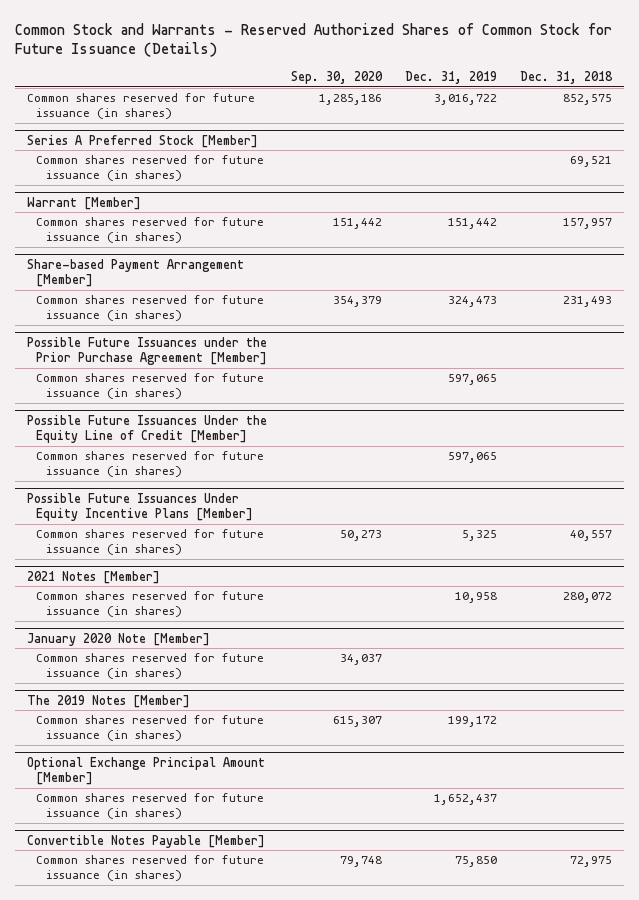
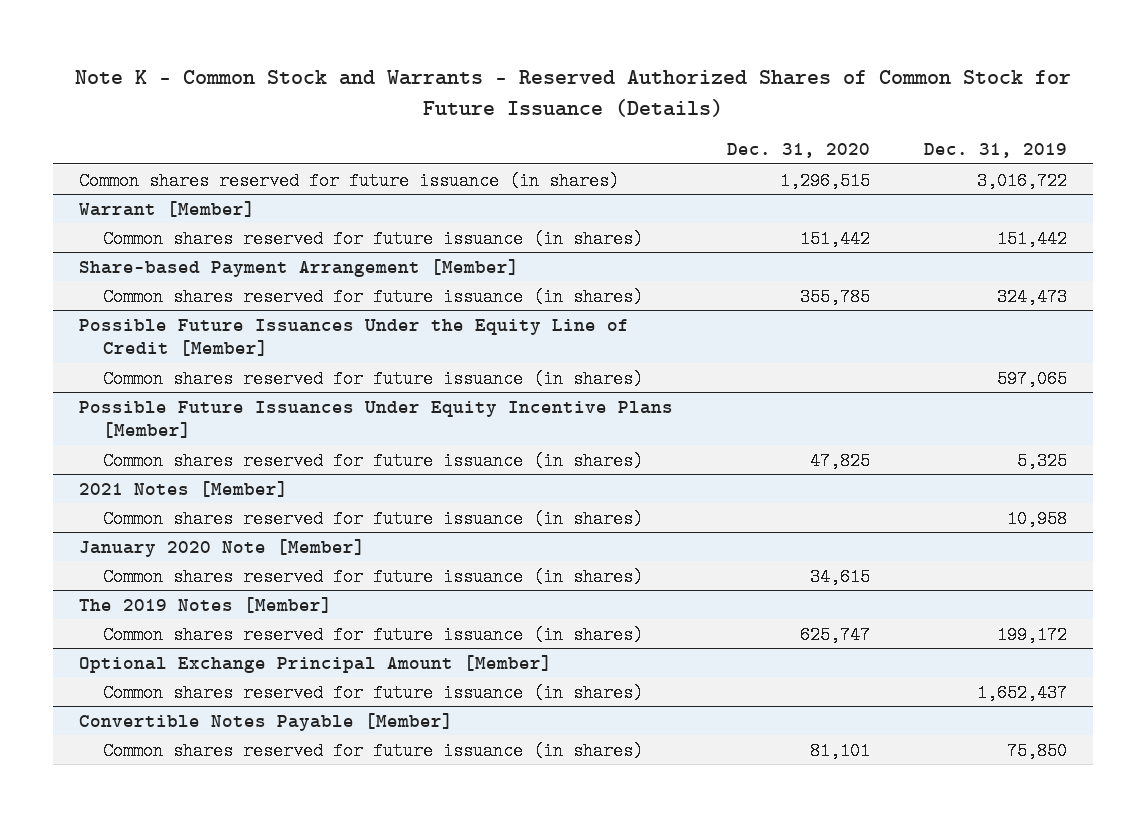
- Common Stock and Warrants - Reserved Authorized Shares of Common Stock for Future Issuance (Details)
+ Note K - Common Stock and Warrants - Reserved Authorized Shares of Common Stock for Future Issuance (Details)
- | Sep. 30, 2020 | Dec. 31, 2019 | Dec. 31, 2018
+ | Dec. 31, 2020 | Dec. 31, 2019
- Series A Preferred Stock [Member]
- Common shares reserved for future issuance (in shares) | | | 69,521
- Possible Future Issuances under the Prior Purchase Agreement [Member]
- Common shares reserved for future issuance (in shares) | | 597,065 |

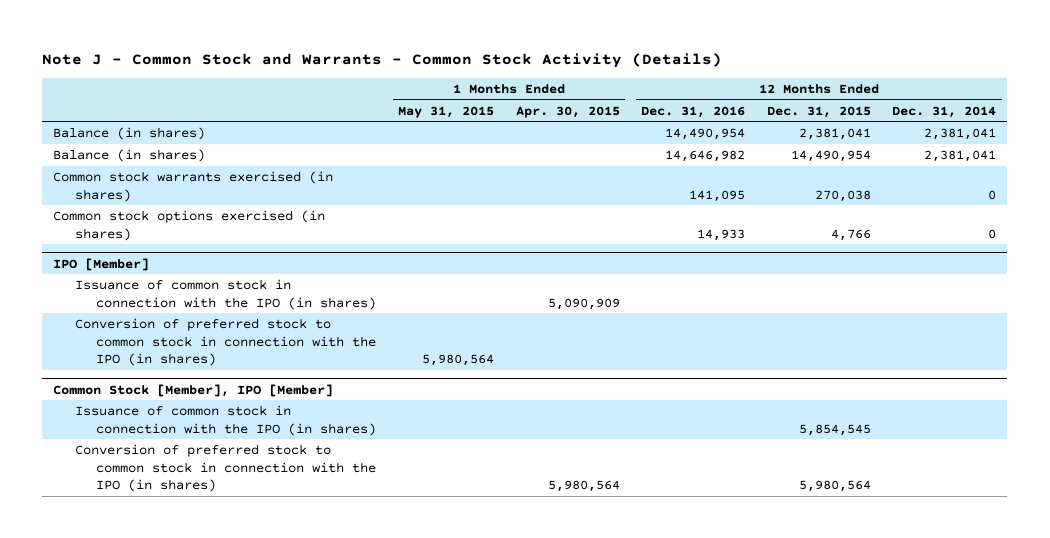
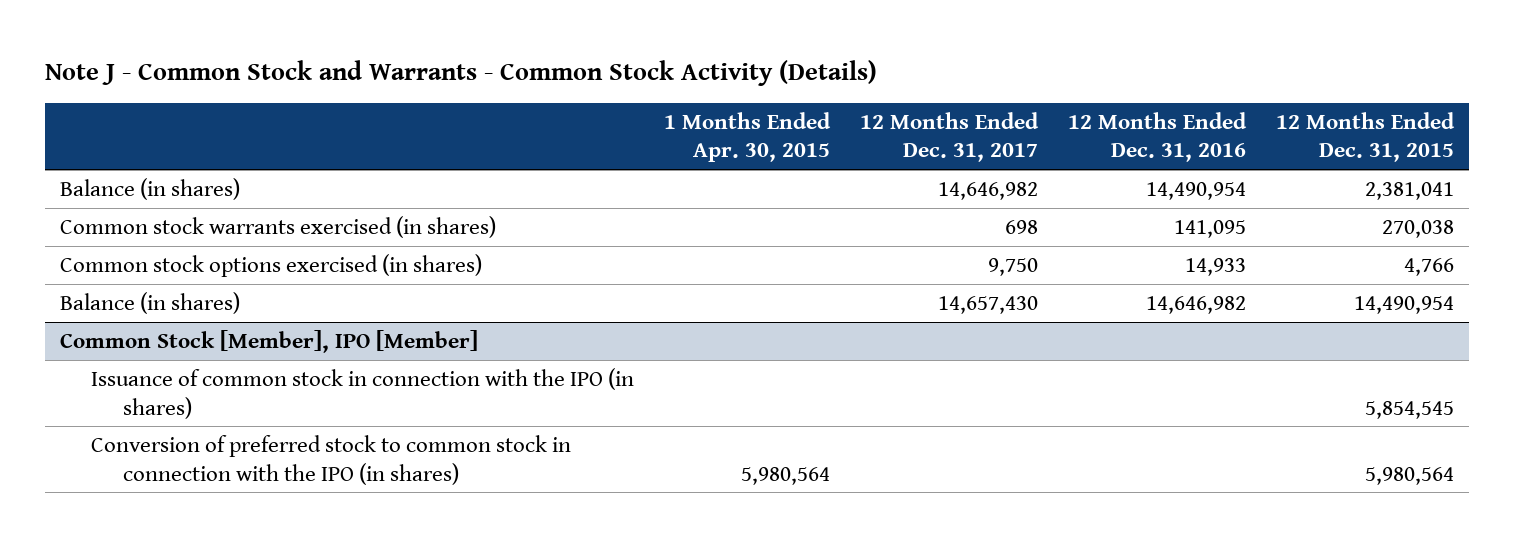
- | 1 Months Ended May 31, 2015 | 1 Months Ended Apr. 30, 2015 | 12 Months Ended Dec. 31, 2016 | 12 Months Ended Dec. 31, 2015 | 12 Months Ended Dec. 31, 2014
+ | 1 Months Ended Apr. 30, 2015 | 12 Months Ended Dec. 31, 2017 | 12 Months Ended Dec. 31, 2016 | 12 Months Ended Dec. 31, 2015
- IPO [Member]
- Issuance of common stock in connection with the IPO (in shares) | | 5,090,909 | | |
- Conversion of preferred stock to common stock in connection with the IPO (in shares) | 5,980,564 | | | |
moved down: Balance (in shares) | | 14,657,430 | 14,646,982 | 14,490,954

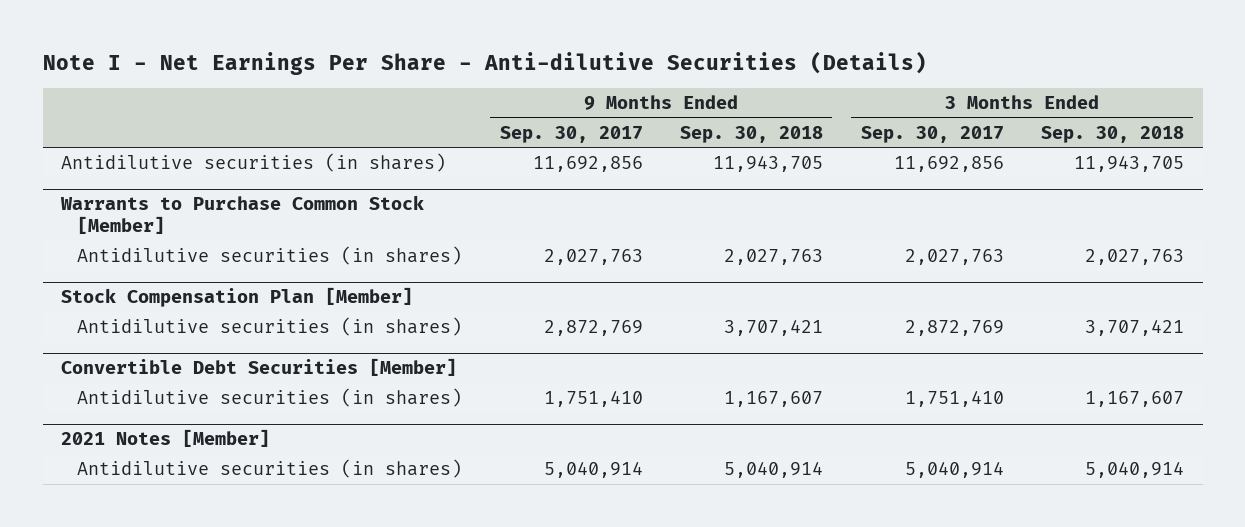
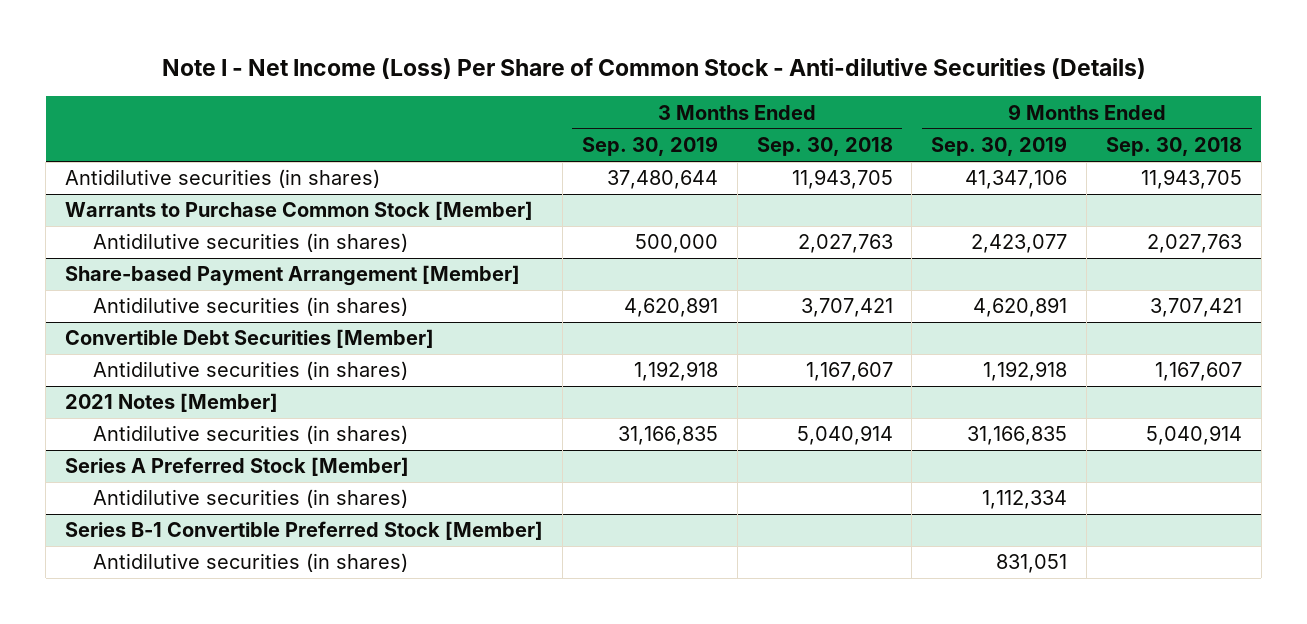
- Note I - Net Earnings Per Share - Anti-dilutive Securities (Details)
+ Note I - Net Income (Loss) Per Share of Common Stock - Anti-dilutive Securities (Details)
- | 9 Months Ended Sep. 30, 2017 | 9 Months Ended Sep. 30, 2018 | 3 Months Ended Sep. 30, 2017 | 3 Months Ended Sep. 30, 2018
+ | 3 Months Ended Sep. 30, 2019 | 3 Months Ended Sep. 30, 2018 | 9 Months Ended Sep. 30, 2019 | 9 Months Ended Sep. 30, 2018
- Stock Compensation Plan [Member]
+ Share-based Payment Arrangement [Member]
+ Series A Preferred Stock [Member]
+ Antidilutive securities (in shares) | | | 1,112,334 |
+ Series B-1 Convertible Preferred Stock [Member]
+ Antidilutive securities (in shares) | | | 831,051 |

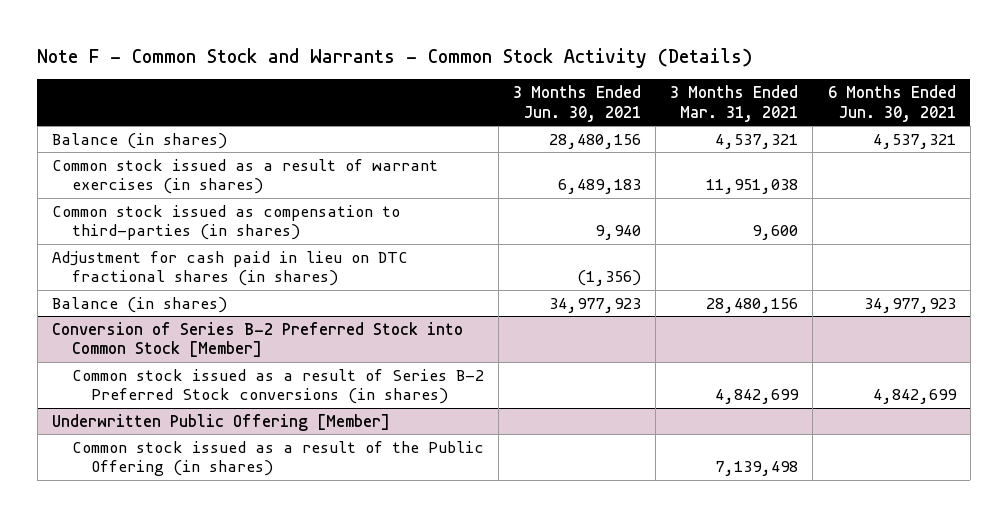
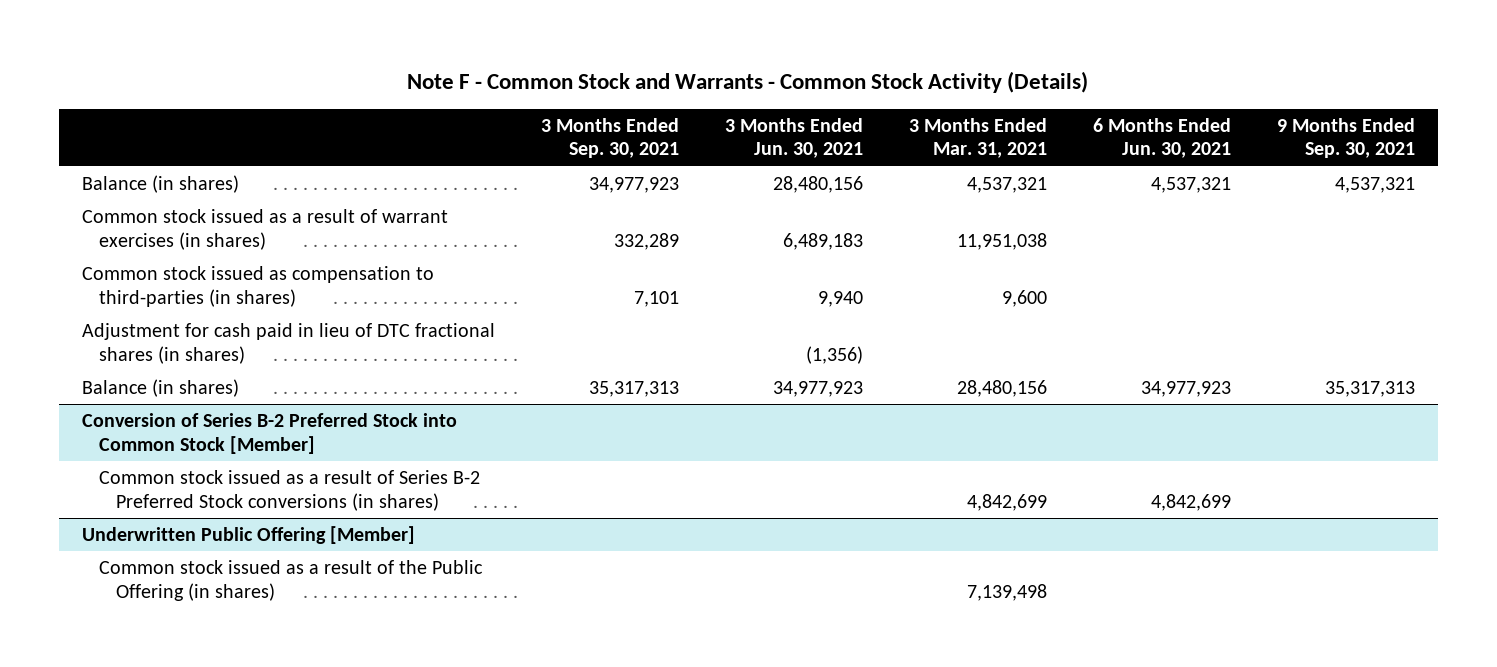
- | 3 Months Ended Jun. 30, 2021 | 3 Months Ended Mar. 31, 2021 | 6 Months Ended Jun. 30, 2021
+ | 3 Months Ended Sep. 30, 2021 | 3 Months Ended Jun. 30, 2021 | 3 Months Ended Mar. 31, 2021 | 6 Months Ended Jun. 30, 2021 | 9 Months Ended Sep. 30, 2021
- Adjustment for cash paid in lieu on DTC fractional shares (in shares) | (1,356) | |
+ Adjustment for cash paid in lieu of DTC fractional shares (in shares) | | (1,356) | | |

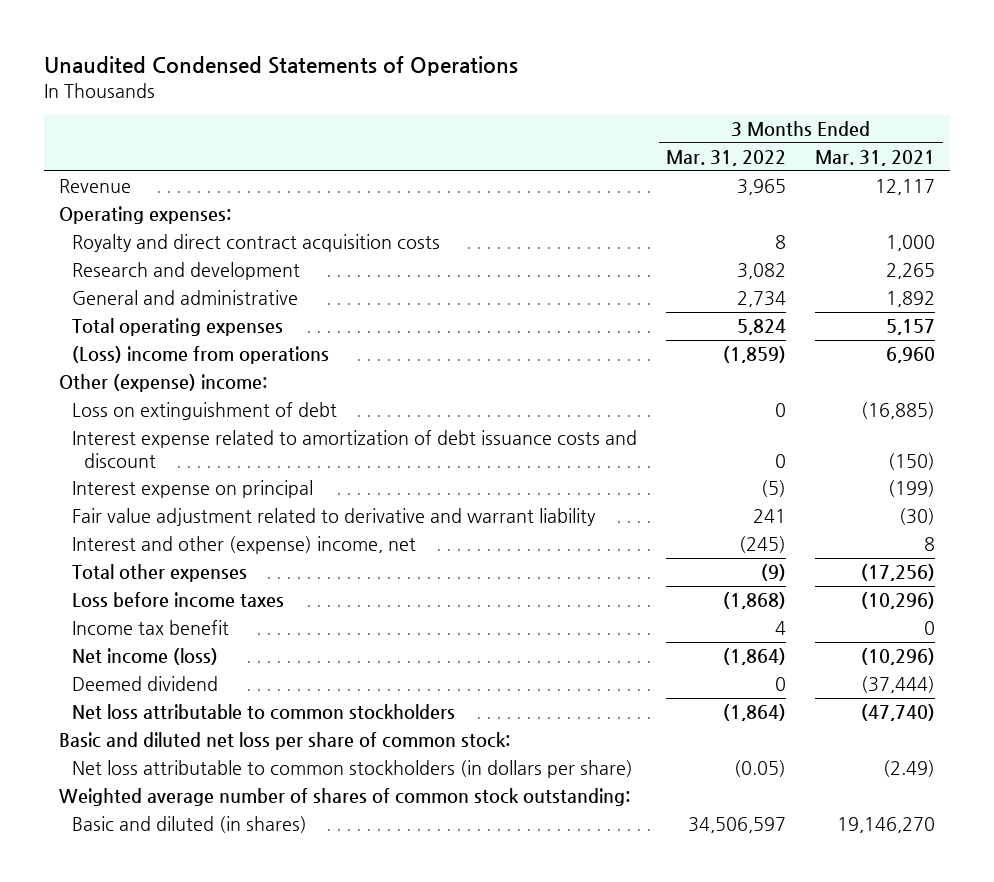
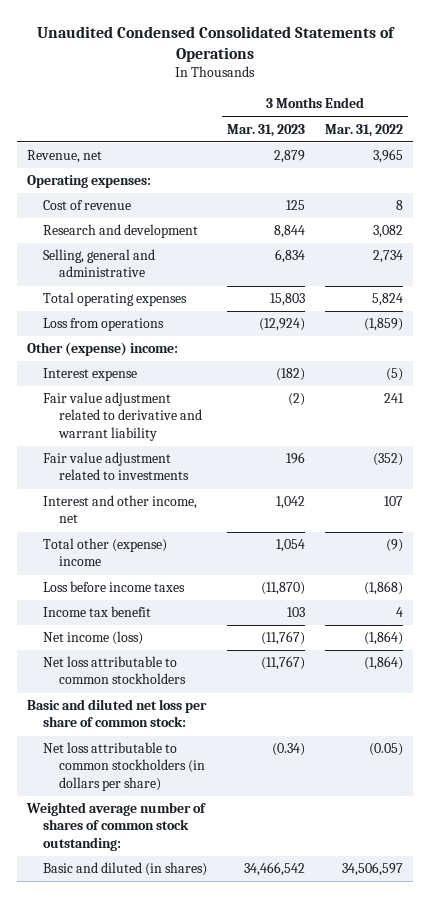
- Unaudited Condensed Statements of Operations
+ Unaudited Condensed Consolidated Statements of Operations
- | 3 Months Ended Mar. 31, 2022 | 3 Months Ended Mar. 31, 2021
+ | 3 Months Ended Mar. 31, 2023 | 3 Months Ended Mar. 31, 2022
- Revenue | 3,965 | 12,117
+ Revenue, net | 2,879 | 3,965
- Royalty and direct contract acquisition costs | 8 | 1,000
+ Cost of revenue | 125 | 8
- General and administrative | 2,734 | 1,892
+ Selling, general and administrative | 6,834 | 2,734
- (Loss) income from operations | (1,859) | 6,960
+ Loss from operations | (12,924) | (1,859)
- Loss on extinguishment of debt | 0 | (16,885)
- Interest expense related to amortization of debt issuance costs and discount | 0 | (150)
- Interest expense on principal | (5) | (199)
+ Interest expense | (182) | (5)
- Interest and other (expense) income, net | (245) | 8
- Total other expenses | (9) | (17,256)
+ Fair value adjustment related to investments | 196 | (352)
+ Interest and other income, net | 1,042 | 107
+ Total other (expense) income | 1,054 | (9)
- Deemed dividend | 0 | (37,444)

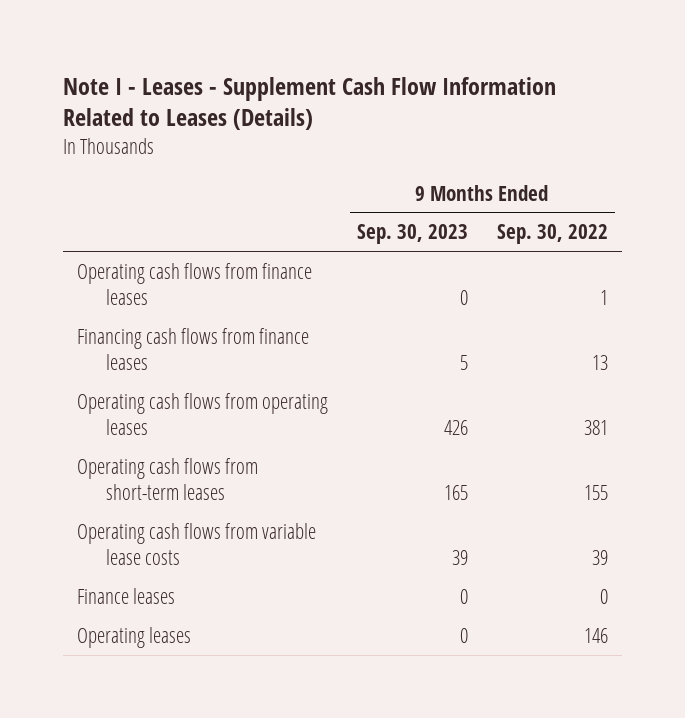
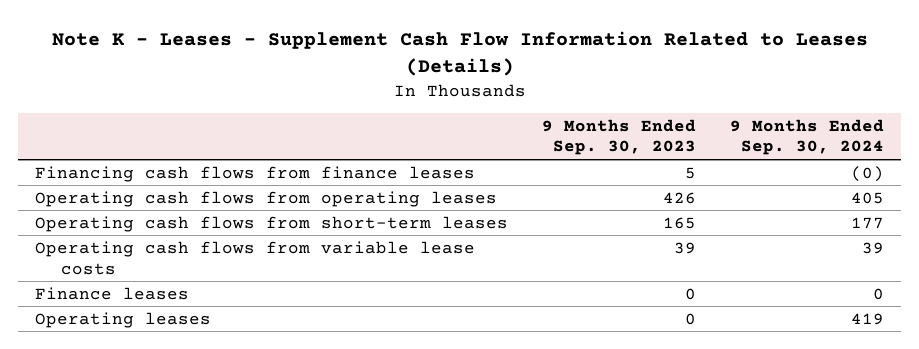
- Note I - Leases - Supplement Cash Flow Information Related to Leases (Details)
+ Note K - Leases - Supplement Cash Flow Information Related to Leases (Details)
- | 9 Months Ended Sep. 30, 2023 | 9 Months Ended Sep. 30, 2022
+ | 9 Months Ended Sep. 30, 2023 | 9 Months Ended Sep. 30, 2024
- Operating cash flows from finance leases | 0 | 1

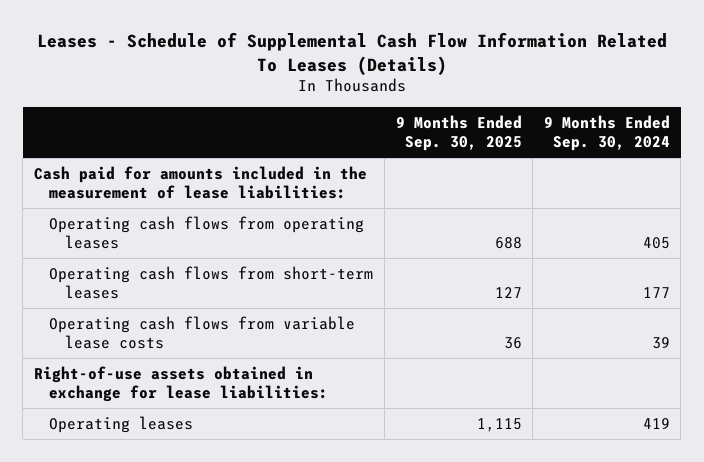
- Note K - Leases - Supplement Cash Flow Information Related to Leases (Details)
+ Leases - Schedule of Supplemental Cash Flow Information Related To Leases (Details)
- | 9 Months Ended Sep. 30, 2023 | 9 Months Ended Sep. 30, 2024
+ | 9 Months Ended Sep. 30, 2025 | 9 Months Ended Sep. 30, 2024
- Financing cash flows from finance leases | 5 | (0)
+ Cash paid for amounts included in the measurement of lease liabilities:
- Finance leases | 0 | 0
+ Right-of-use assets obtained in exchange for lease liabilities:

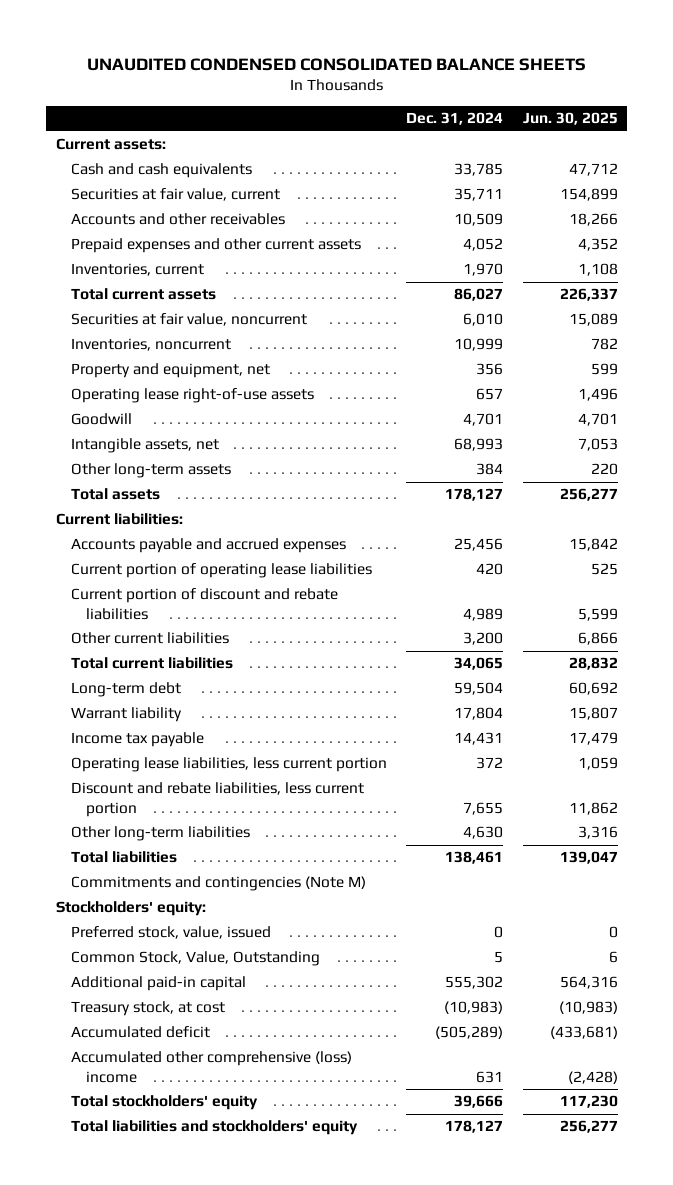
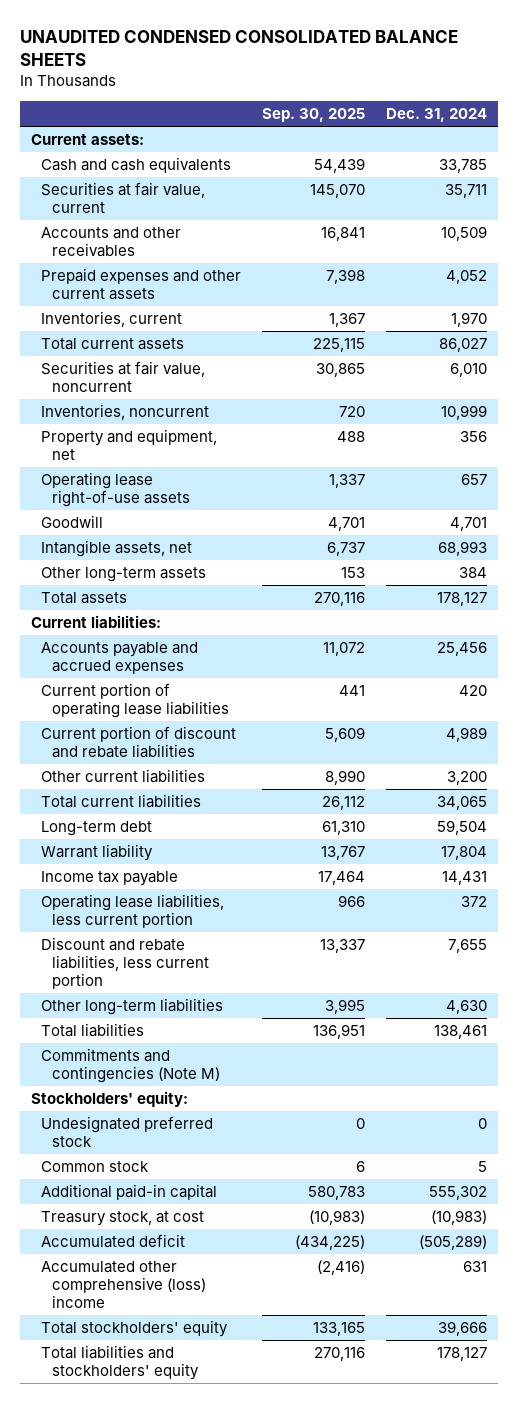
- | Dec. 31, 2024 | Jun. 30, 2025
+ | Sep. 30, 2025 | Dec. 31, 2024
- Preferred stock, value, issued | 0 | 0
- Common Stock, Value, Outstanding | 5 | 6
+ Undesignated preferred stock | 0 | 0
+ Common stock | 6 | 5

